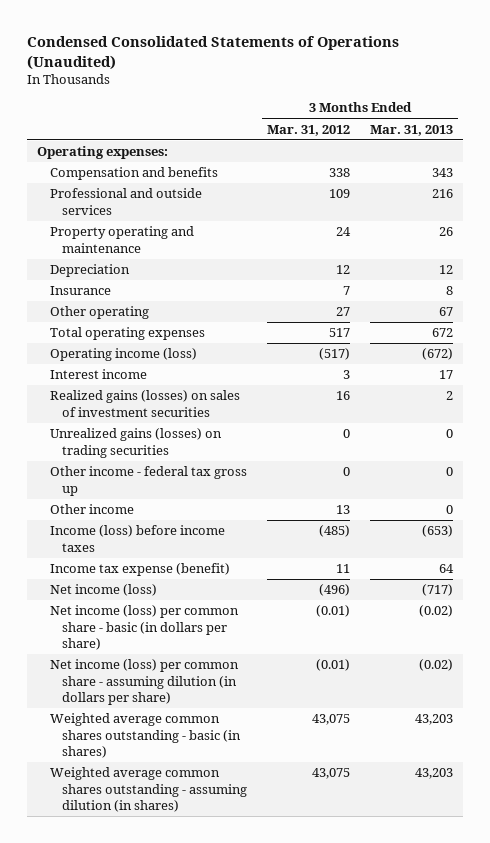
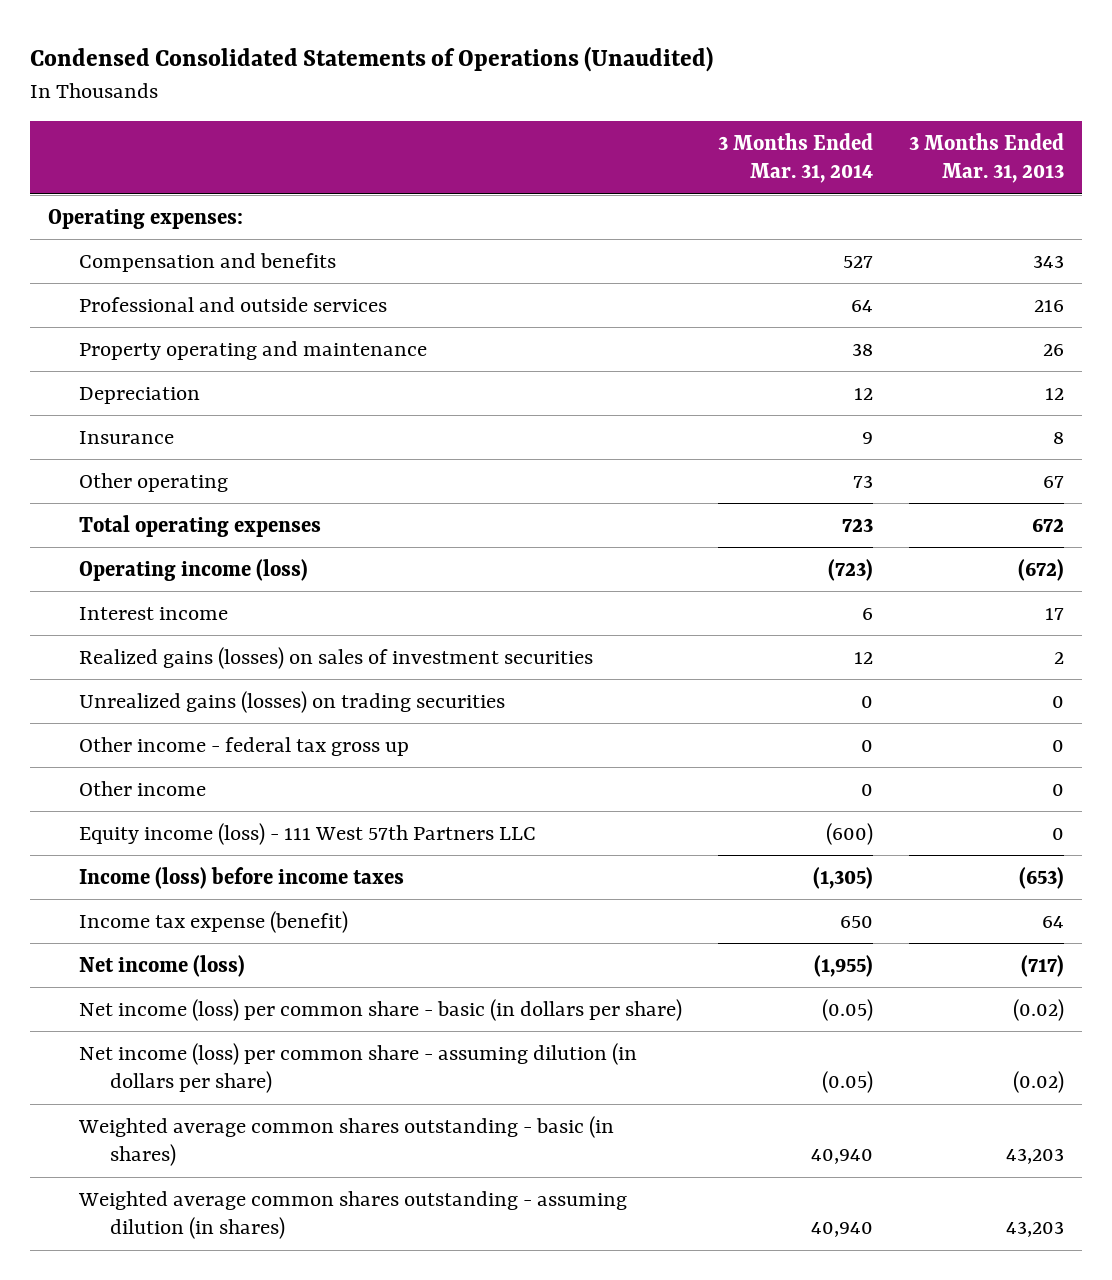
- | 3 Months Ended Mar. 31, 2012 | 3 Months Ended Mar. 31, 2013
+ | 3 Months Ended Mar. 31, 2014 | 3 Months Ended Mar. 31, 2013
+ Equity income (loss) - 111 West 57th Partners LLC | (600) | 0

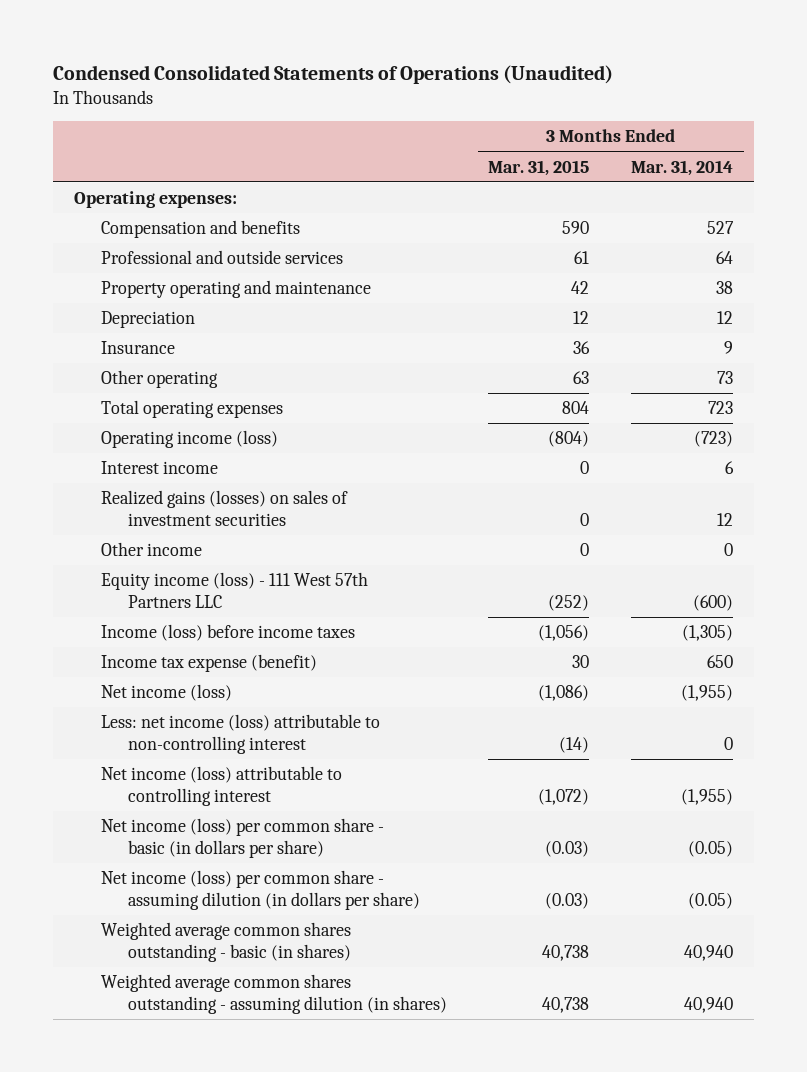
- | 3 Months Ended Mar. 31, 2014 | 3 Months Ended Mar. 31, 2013
+ | 3 Months Ended Mar. 31, 2015 | 3 Months Ended Mar. 31, 2014
- Unrealized gains (losses) on trading securities | 0 | 0
- Other income - federal tax gross up | 0 | 0
+ Less: net income (loss) attributable to non-controlling interest | (14) | 0
+ Net income (loss) attributable to controlling interest | (1,072) | (1,955)

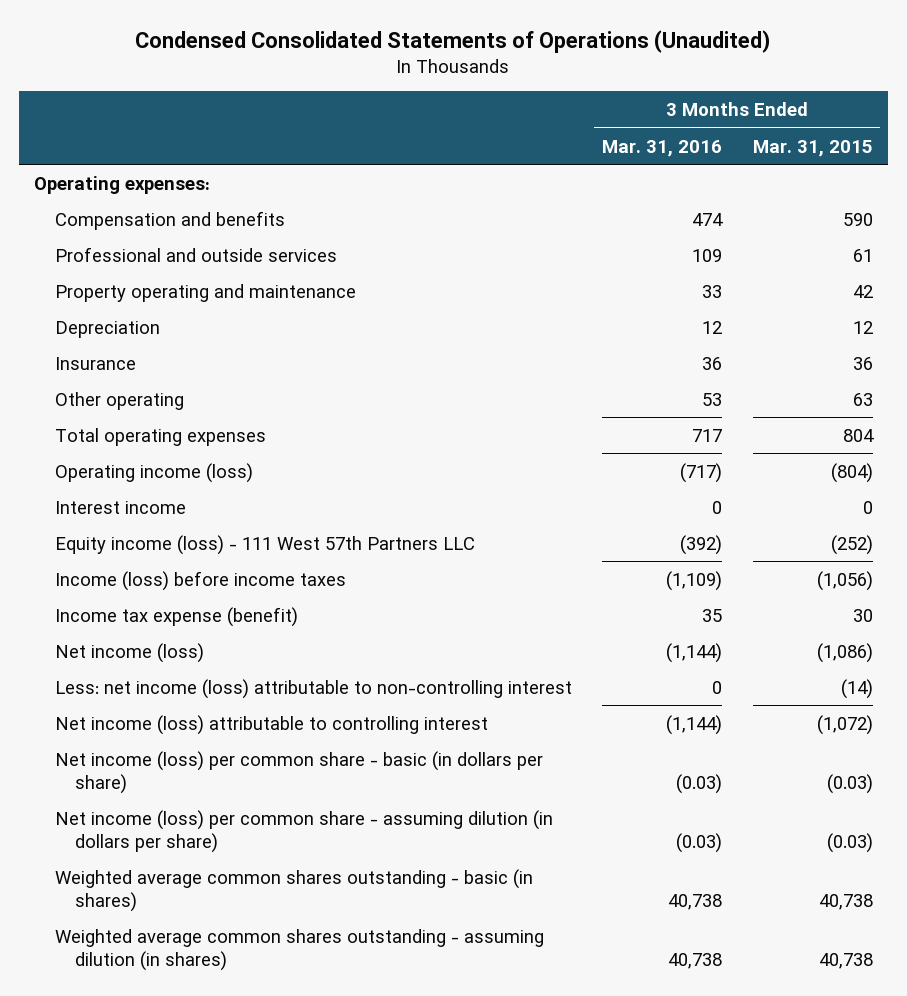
- | 3 Months Ended Mar. 31, 2015 | 3 Months Ended Mar. 31, 2014
+ | 3 Months Ended Mar. 31, 2016 | 3 Months Ended Mar. 31, 2015
- Realized gains (losses) on sales of investment securities | 0 | 12
- Other income | 0 | 0

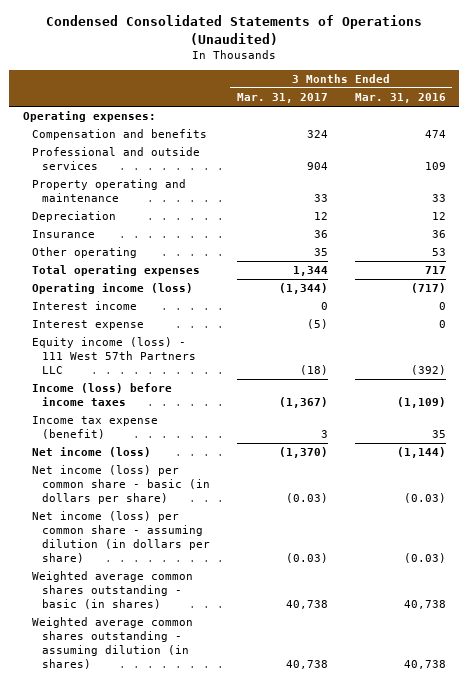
- | 3 Months Ended Mar. 31, 2016 | 3 Months Ended Mar. 31, 2015
+ | 3 Months Ended Mar. 31, 2017 | 3 Months Ended Mar. 31, 2016
+ Interest expense | (5) | 0
- Less: net income (loss) attributable to non-controlling interest | 0 | (14)
- Net income (loss) attributable to controlling interest | (1,144) | (1,072)

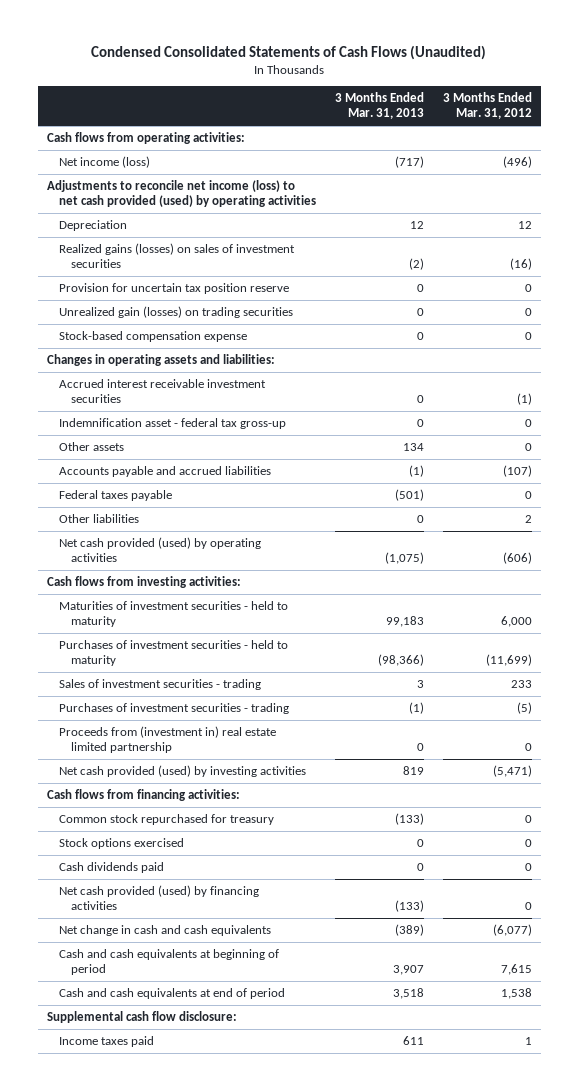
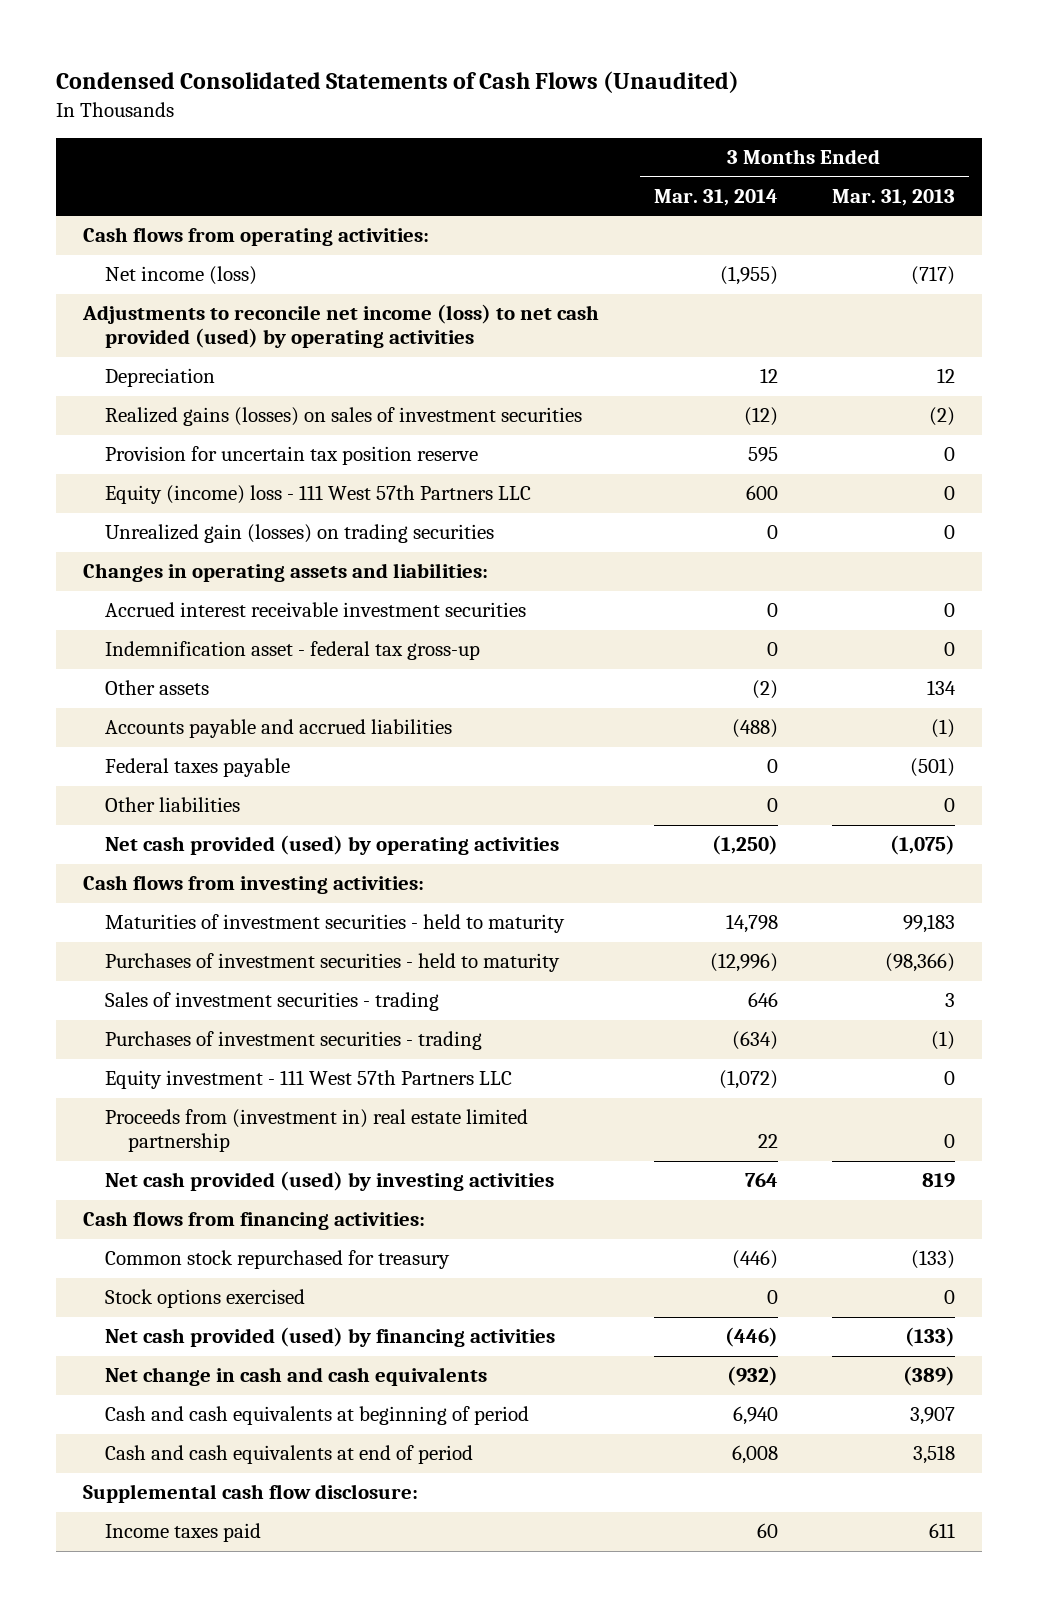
- | 3 Months Ended Mar. 31, 2013 | 3 Months Ended Mar. 31, 2012
+ | 3 Months Ended Mar. 31, 2014 | 3 Months Ended Mar. 31, 2013
+ Equity (income) loss - 111 West 57th Partners LLC | 600 | 0
- Stock-based compensation expense | 0 | 0
+ Equity investment - 111 West 57th Partners LLC | (1,072) | 0
- Cash dividends paid | 0 | 0

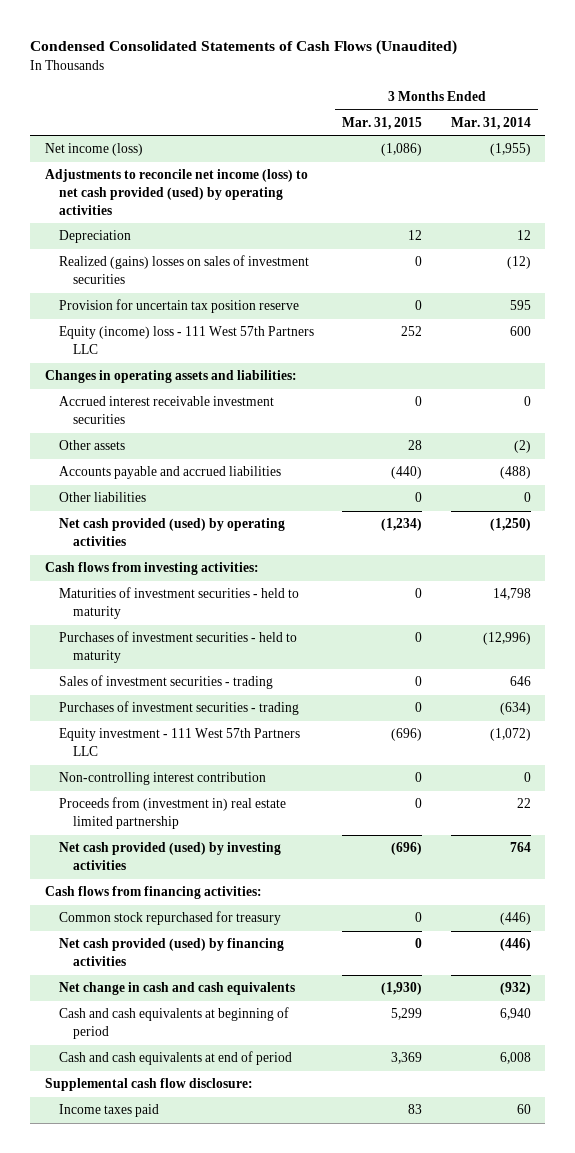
- | 3 Months Ended Mar. 31, 2014 | 3 Months Ended Mar. 31, 2013
+ | 3 Months Ended Mar. 31, 2015 | 3 Months Ended Mar. 31, 2014
- Cash flows from operating activities:
- Realized gains (losses) on sales of investment securities | (12) | (2)
+ Realized (gains) losses on sales of investment securities | 0 | (12)
- Unrealized gain (losses) on trading securities | 0 | 0
- Indemnification asset - federal tax gross-up | 0 | 0
- Federal taxes payable | 0 | (501)
+ Non-controlling interest contribution | 0 | 0
- Stock options exercised | 0 | 0

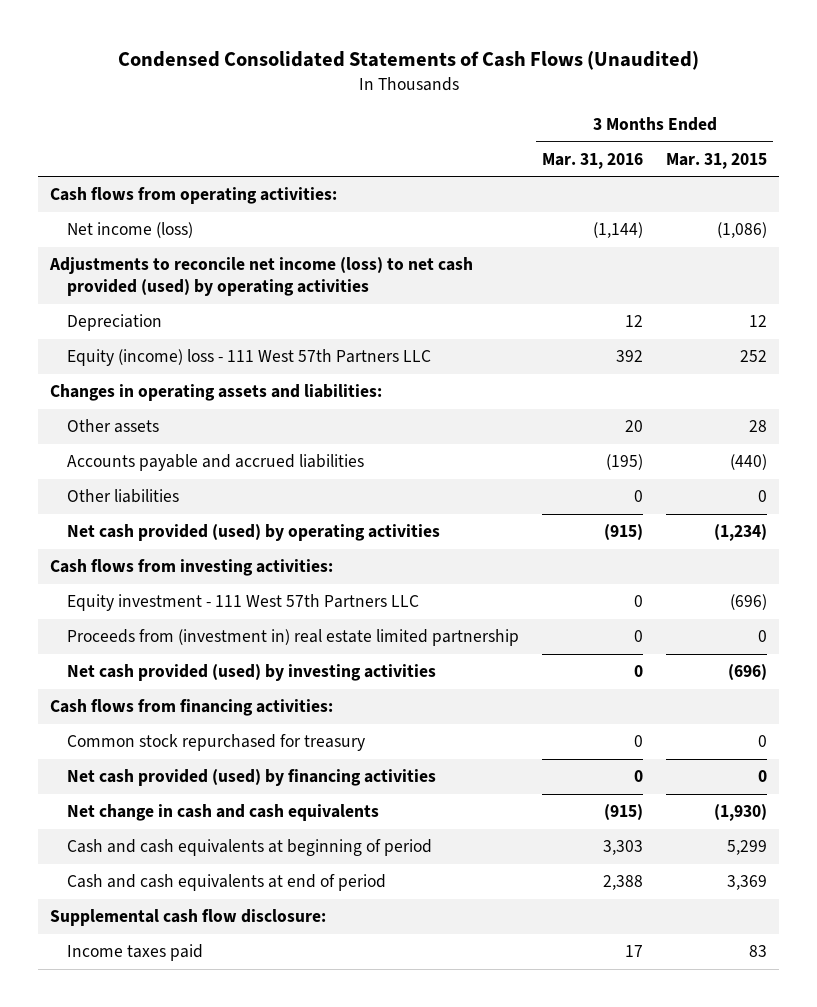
- | 3 Months Ended Mar. 31, 2015 | 3 Months Ended Mar. 31, 2014
+ | 3 Months Ended Mar. 31, 2016 | 3 Months Ended Mar. 31, 2015
+ Cash flows from operating activities:
- Realized (gains) losses on sales of investment securities | 0 | (12)
- Provision for uncertain tax position reserve | 0 | 595
- Accrued interest receivable investment securities | 0 | 0
- Maturities of investment securities - held to maturity | 0 | 14,798
- Purchases of investment securities - held to maturity | 0 | (12,996)
- Sales of investment securities - trading | 0 | 646
- Purchases of investment securities - trading | 0 | (634)
- Non-controlling interest contribution | 0 | 0

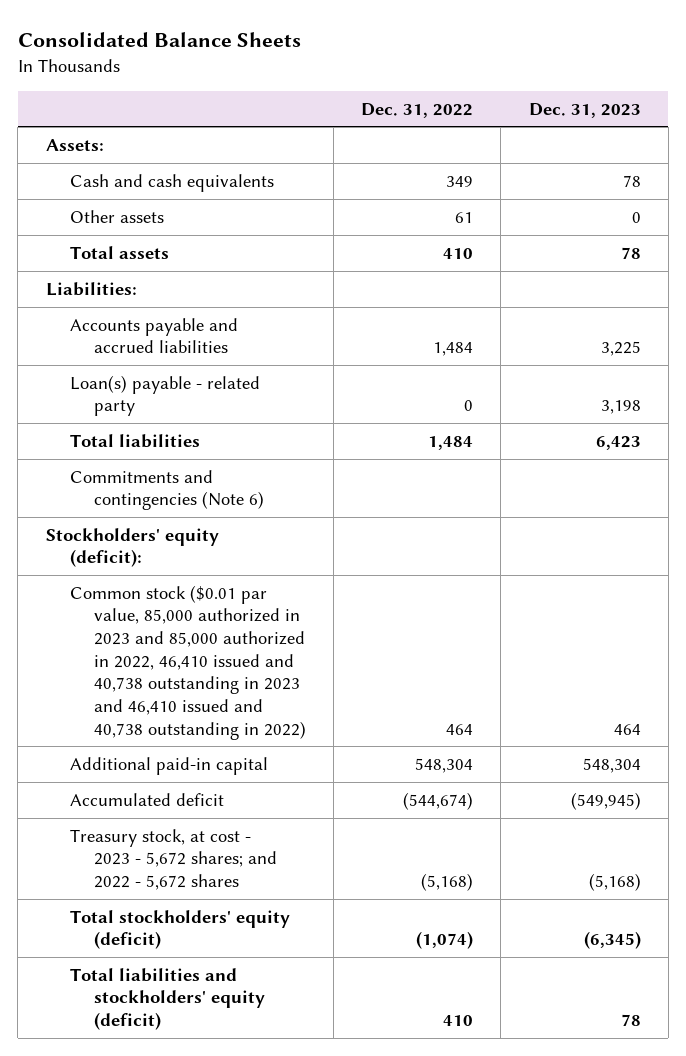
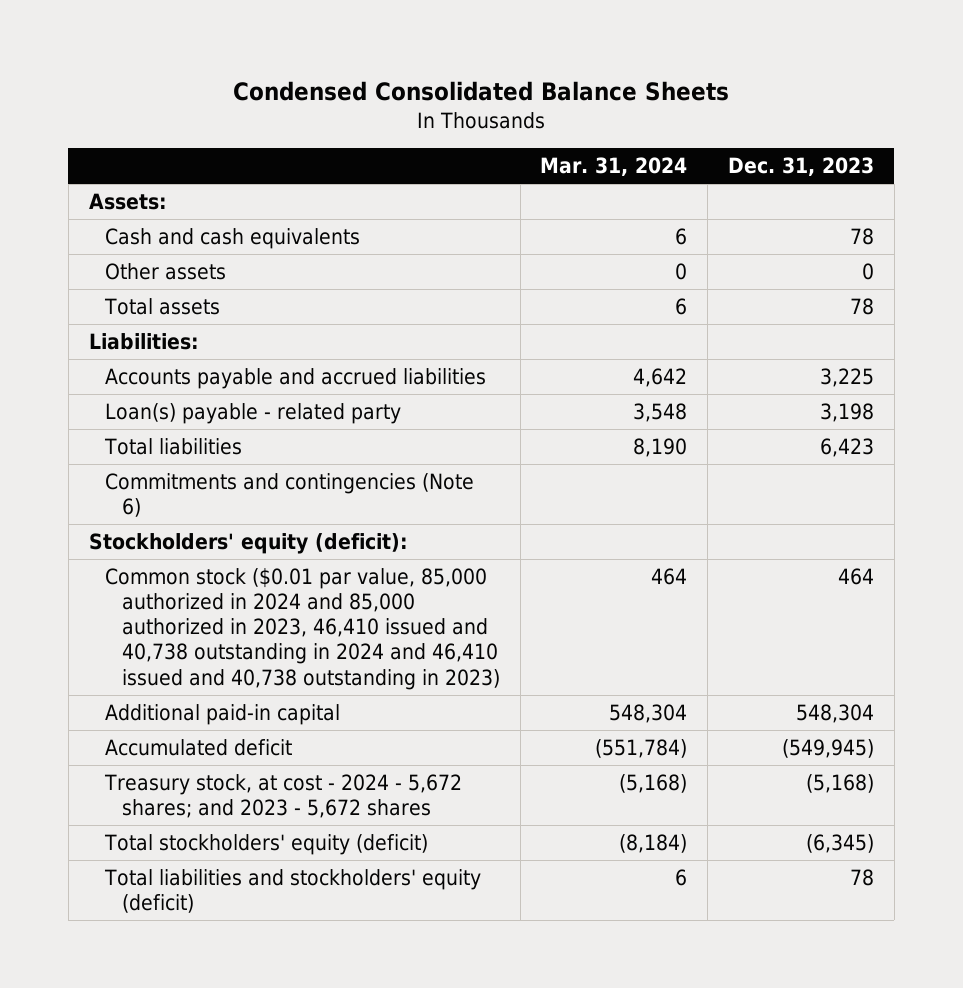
- Consolidated Balance Sheets
+ Condensed Consolidated Balance Sheets
- | Dec. 31, 2022 | Dec. 31, 2023
+ | Mar. 31, 2024 | Dec. 31, 2023
- Common stock ($0.01 par value, 85,000 authorized in 2023 and 85,000 authorized in 2022, 46,410 issued and 40,738 outstanding in 2023 and 46,410 issued and 40,738 outstanding in 2022) | 464 | 464
+ Common stock ($0.01 par value, 85,000 authorized in 2024 and 85,000 authorized in 2023, 46,410 issued and 40,738 outstanding in 2024 and 46,410 issued and 40,738 outstanding in 2023) | 464 | 464
- Treasury stock, at cost - 2023 - 5,672 shares; and 2022 - 5,672 shares | (5,168) | (5,168)
+ Treasury stock, at cost - 2024 - 5,672 shares; and 2023 - 5,672 shares | (5,168) | (5,168)

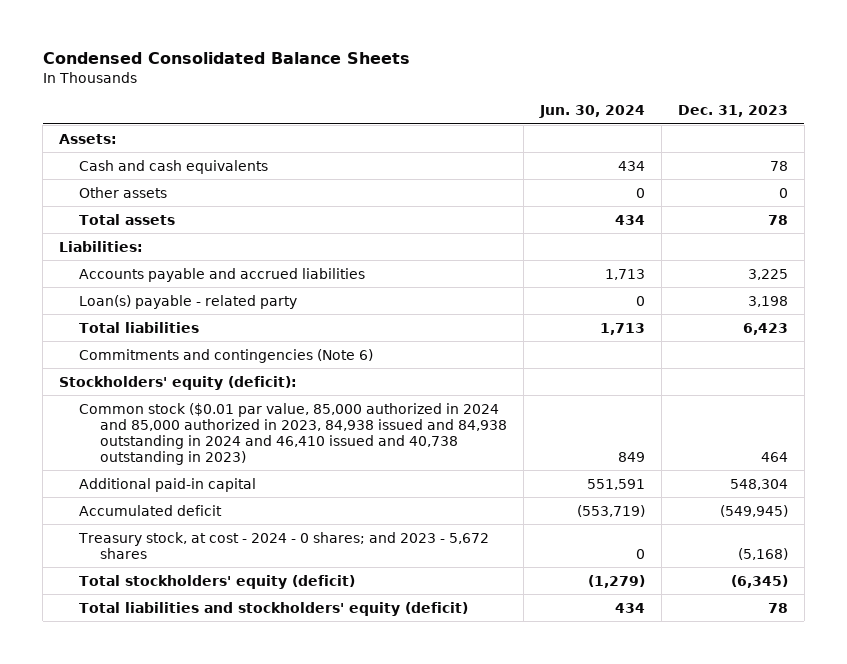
- | Mar. 31, 2024 | Dec. 31, 2023
+ | Jun. 30, 2024 | Dec. 31, 2023
- Common stock ($0.01 par value, 85,000 authorized in 2024 and 85,000 authorized in 2023, 46,410 issued and 40,738 outstanding in 2024 and 46,410 issued and 40,738 outstanding in 2023) | 464 | 464
+ Common stock ($0.01 par value, 85,000 authorized in 2024 and 85,000 authorized in 2023, 84,938 issued and 84,938 outstanding in 2024 and 46,410 issued and 40,738 outstanding in 2023) | 849 | 464
- Treasury stock, at cost - 2024 - 5,672 shares; and 2023 - 5,672 shares | (5,168) | (5,168)
+ Treasury stock, at cost - 2024 - 0 shares; and 2023 - 5,672 shares | 0 | (5,168)

